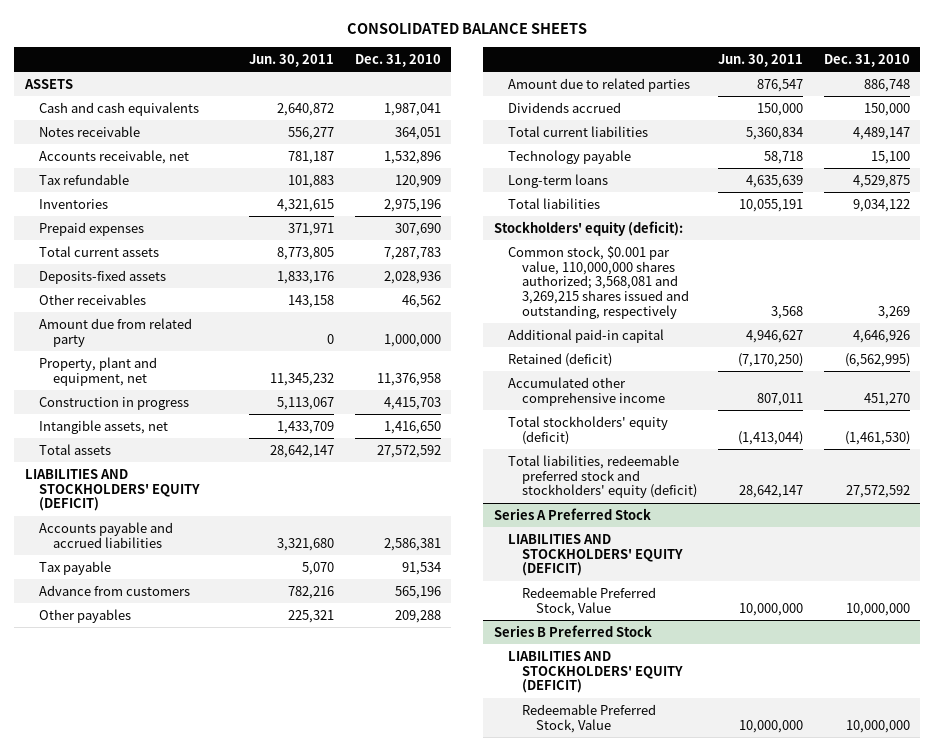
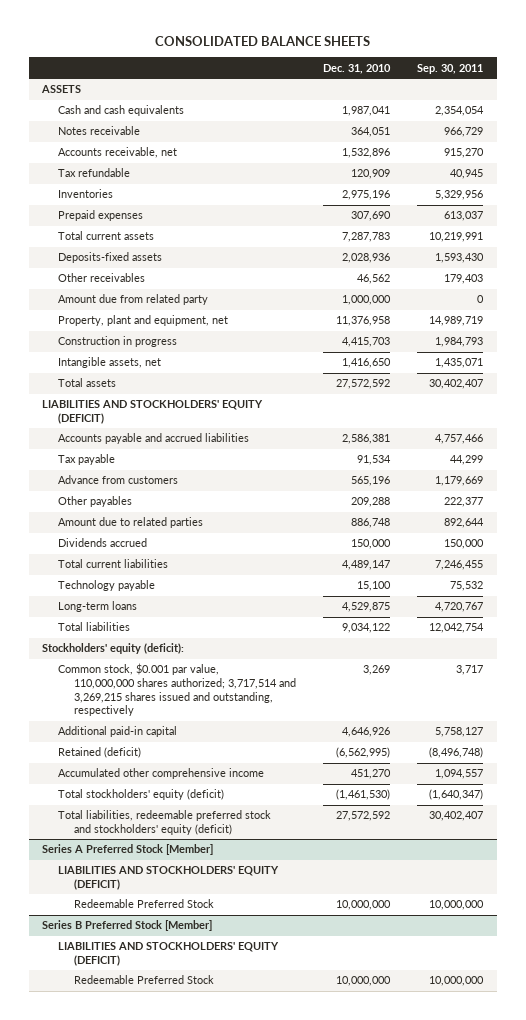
- | Jun. 30, 2011 | Dec. 31, 2010
+ | Dec. 31, 2010 | Sep. 30, 2011
- Common stock, $0.001 par value, 110,000,000 shares authorized; 3,568,081 and 3,269,215 shares issued and outstanding, respectively | 3,568 | 3,269
+ Common stock, $0.001 par value, 110,000,000 shares authorized; 3,717,514 and 3,269,215 shares issued and outstanding, respectively | 3,269 | 3,717
- Series A Preferred Stock
+ Series A Preferred Stock [Member]
- Redeemable Preferred Stock, Value | 10,000,000 | 10,000,000
- Series B Preferred Stock
+ Redeemable Preferred Stock | 10,000,000 | 10,000,000
+ Series B Preferred Stock [Member]
- Redeemable Preferred Stock, Value | 10,000,000 | 10,000,000
+ Redeemable Preferred Stock | 10,000,000 | 10,000,000

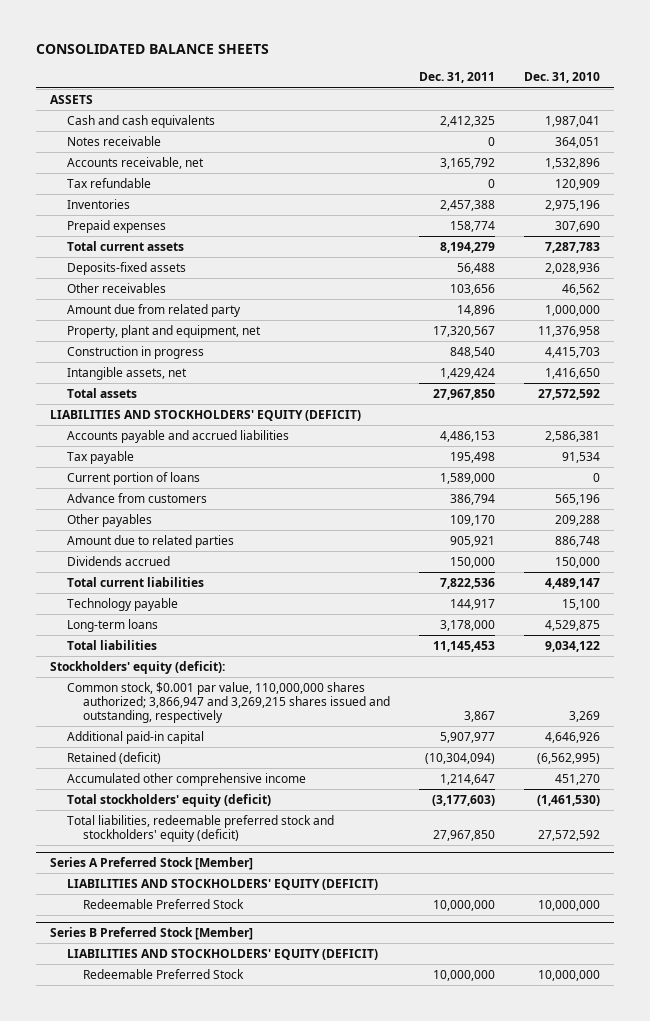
- | Dec. 31, 2010 | Sep. 30, 2011
+ | Dec. 31, 2011 | Dec. 31, 2010
+ Current portion of loans | 1,589,000 | 0
- Common stock, $0.001 par value, 110,000,000 shares authorized; 3,717,514 and 3,269,215 shares issued and outstanding, respectively | 3,269 | 3,717
+ Common stock, $0.001 par value, 110,000,000 shares authorized; 3,866,947 and 3,269,215 shares issued and outstanding, respectively | 3,867 | 3,269

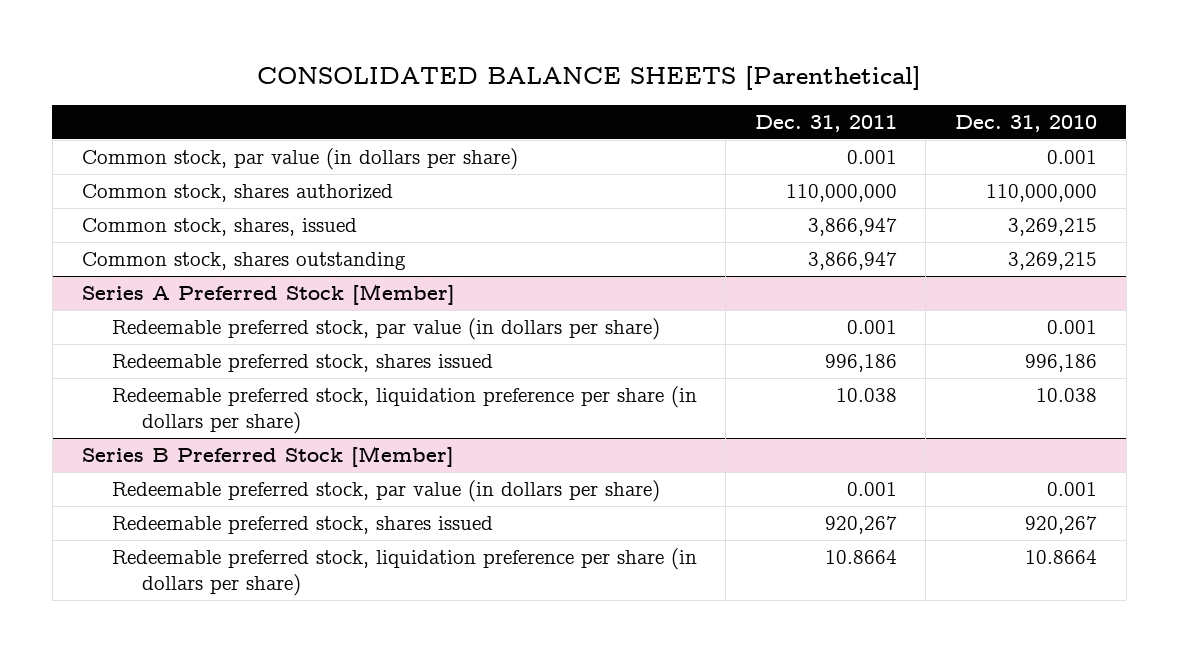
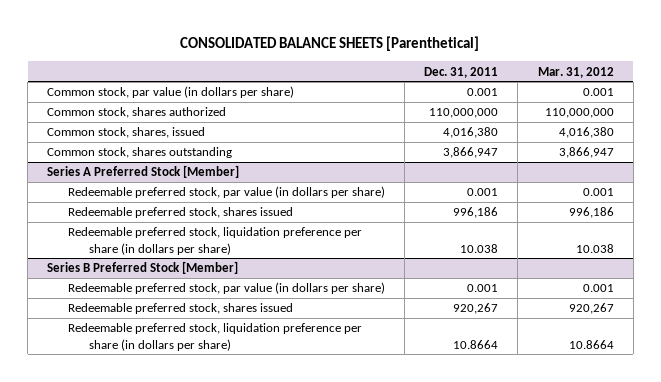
- | Dec. 31, 2011 | Dec. 31, 2010
+ | Dec. 31, 2011 | Mar. 31, 2012
- Common stock, shares, issued | 3,866,947 | 3,269,215
+ Common stock, shares, issued | 4,016,380 | 4,016,380

